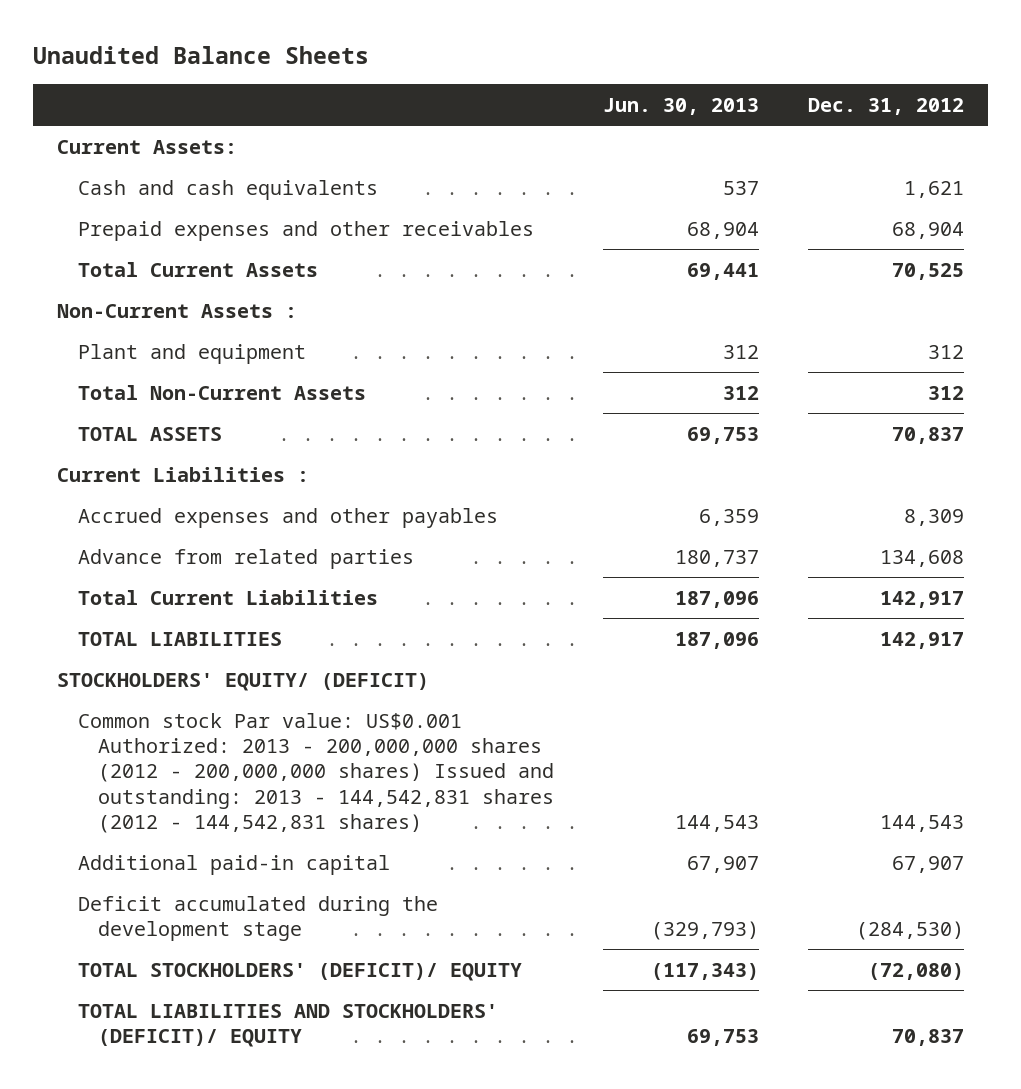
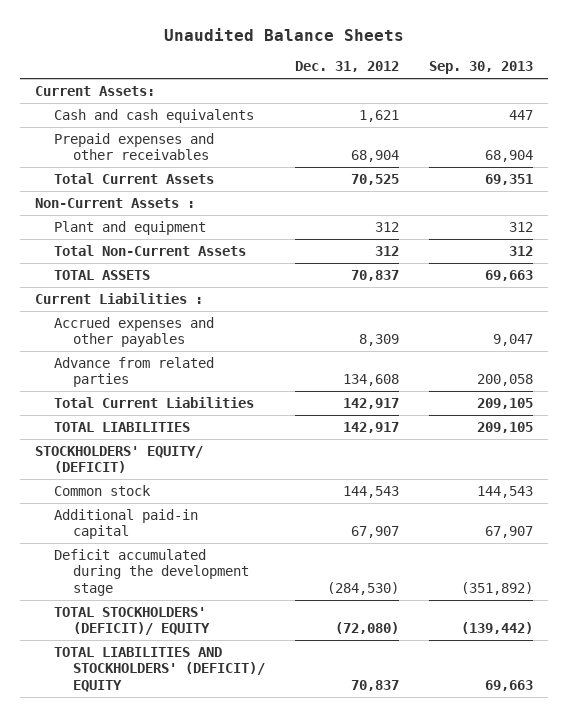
- | Jun. 30, 2013 | Dec. 31, 2012
+ | Dec. 31, 2012 | Sep. 30, 2013
- Common stock Par value: US$0.001 Authorized: 2013 - 200,000,000 shares (2012 - 200,000,000 shares) Issued and outstanding: 2013 - 144,542,831 shares (2012 - 144,542,831 shares) | 144,543 | 144,543
+ Common stock | 144,543 | 144,543

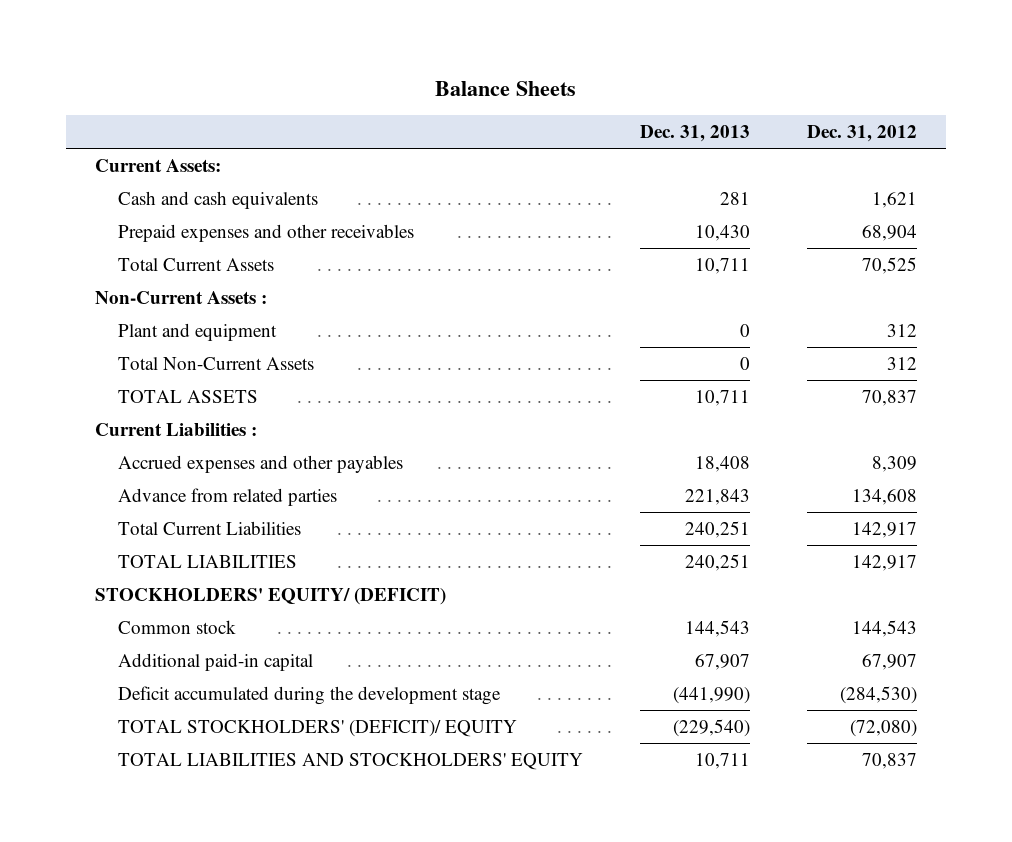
- Unaudited Balance Sheets
+ Balance Sheets
- | Dec. 31, 2012 | Sep. 30, 2013
+ | Dec. 31, 2013 | Dec. 31, 2012
- TOTAL LIABILITIES AND STOCKHOLDERS' (DEFICIT)/ EQUITY | 70,837 | 69,663
+ TOTAL LIABILITIES AND STOCKHOLDERS' EQUITY | 10,711 | 70,837

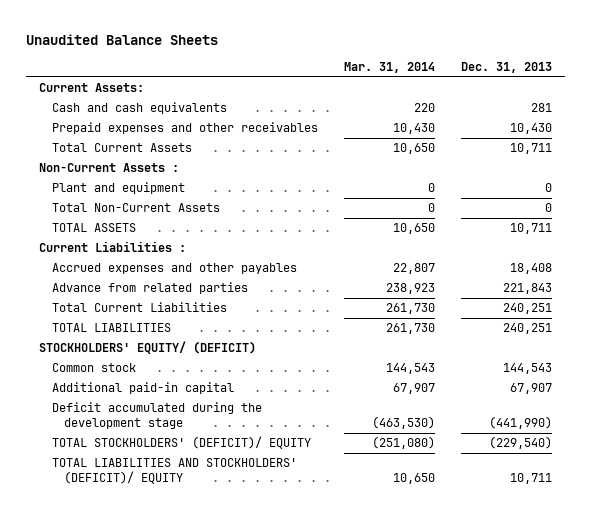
- Balance Sheets
+ Unaudited Balance Sheets
- | Dec. 31, 2013 | Dec. 31, 2012
+ | Mar. 31, 2014 | Dec. 31, 2013
- TOTAL LIABILITIES AND STOCKHOLDERS' EQUITY | 10,711 | 70,837
+ TOTAL LIABILITIES AND STOCKHOLDERS' (DEFICIT)/ EQUITY | 10,650 | 10,711

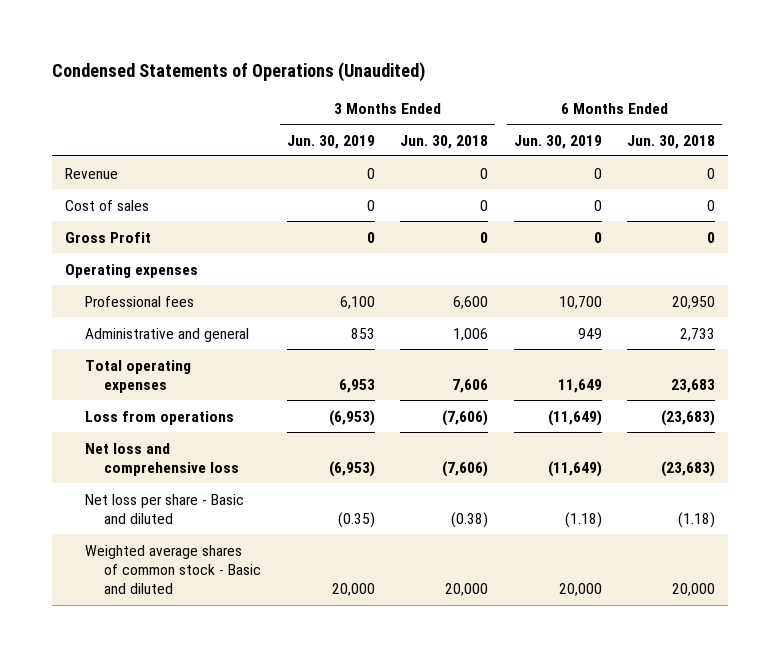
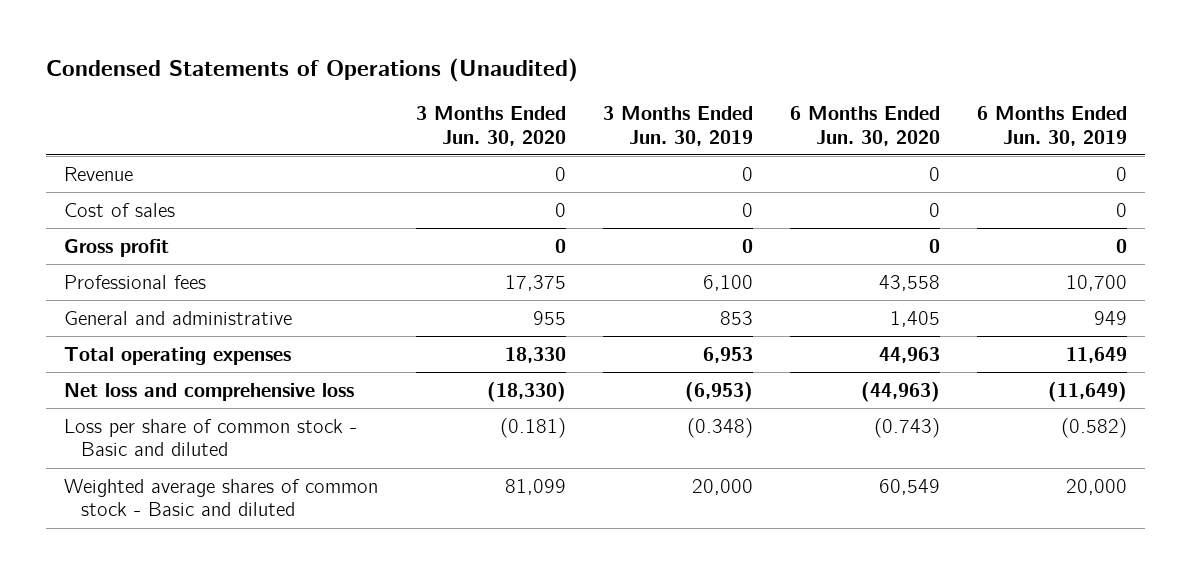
- | 3 Months Ended Jun. 30, 2019 | 3 Months Ended Jun. 30, 2018 | 6 Months Ended Jun. 30, 2019 | 6 Months Ended Jun. 30, 2018
+ | 3 Months Ended Jun. 30, 2020 | 3 Months Ended Jun. 30, 2019 | 6 Months Ended Jun. 30, 2020 | 6 Months Ended Jun. 30, 2019
- Gross Profit | 0 | 0 | 0 | 0
- Operating expenses
+ Gross profit | 0 | 0 | 0 | 0
- Administrative and general | 853 | 1,006 | 949 | 2,733
+ General and administrative | 955 | 853 | 1,405 | 949
- Loss from operations | (6,953) | (7,606) | (11,649) | (23,683)
- Net loss per share - Basic and diluted | (0.35) | (0.38) | (1.18) | (1.18)
+ Loss per share of common stock - Basic and diluted | (0.181) | (0.348) | (0.743) | (0.582)

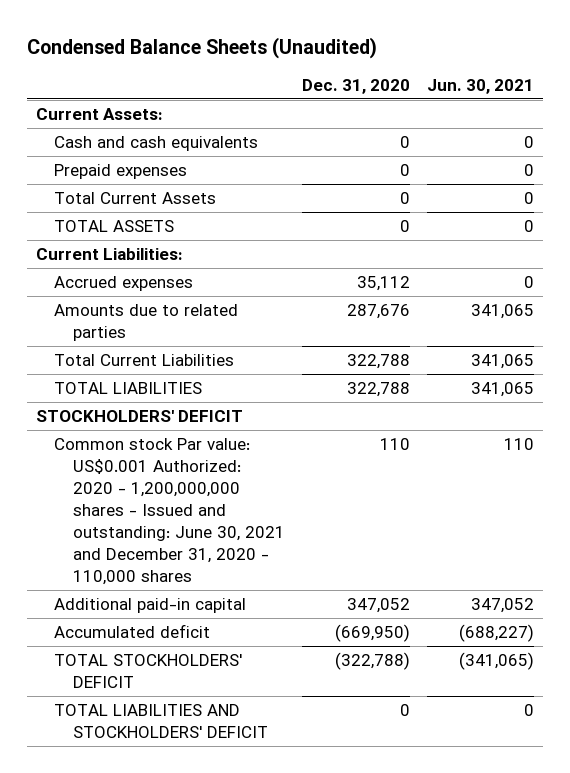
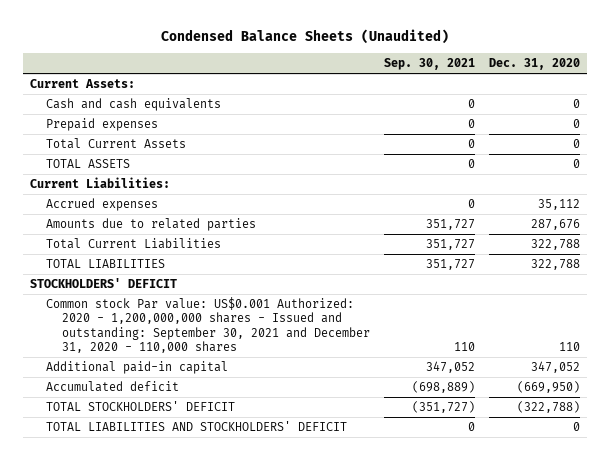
- | Dec. 31, 2020 | Jun. 30, 2021
+ | Sep. 30, 2021 | Dec. 31, 2020
- Common stock Par value: US$0.001 Authorized: 2020 - 1,200,000,000 shares - Issued and outstanding: June 30, 2021 and December 31, 2020 - 110,000 shares | 110 | 110
+ Common stock Par value: US$0.001 Authorized: 2020 - 1,200,000,000 shares - Issued and outstanding: September 30, 2021 and December 31, 2020 - 110,000 shares | 110 | 110

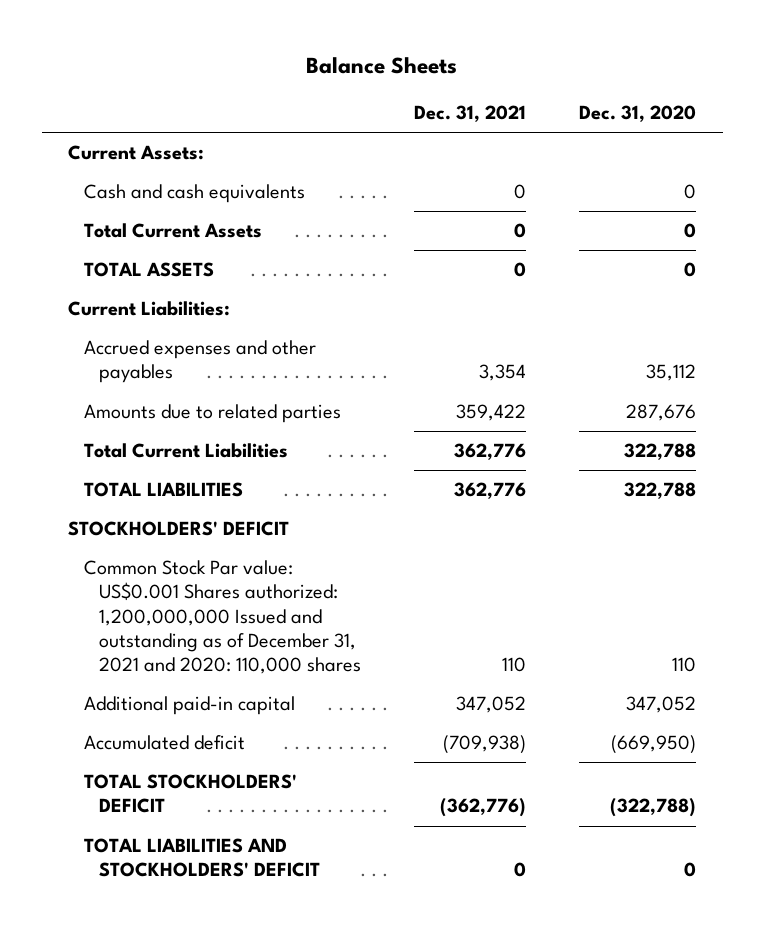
- Condensed Balance Sheets (Unaudited)
+ Balance Sheets
- | Sep. 30, 2021 | Dec. 31, 2020
+ | Dec. 31, 2021 | Dec. 31, 2020
- Prepaid expenses | 0 | 0
- Accrued expenses | 0 | 35,112
+ Accrued expenses and other payables | 3,354 | 35,112
- Common stock Par value: US$0.001 Authorized: 2020 - 1,200,000,000 shares - Issued and outstanding: September 30, 2021 and December 31, 2020 - 110,000 shares | 110 | 110
+ Common Stock Par value: US$0.001 Shares authorized: 1,200,000,000 Issued and outstanding as of December 31, 2021 and 2020: 110,000 shares | 110 | 110

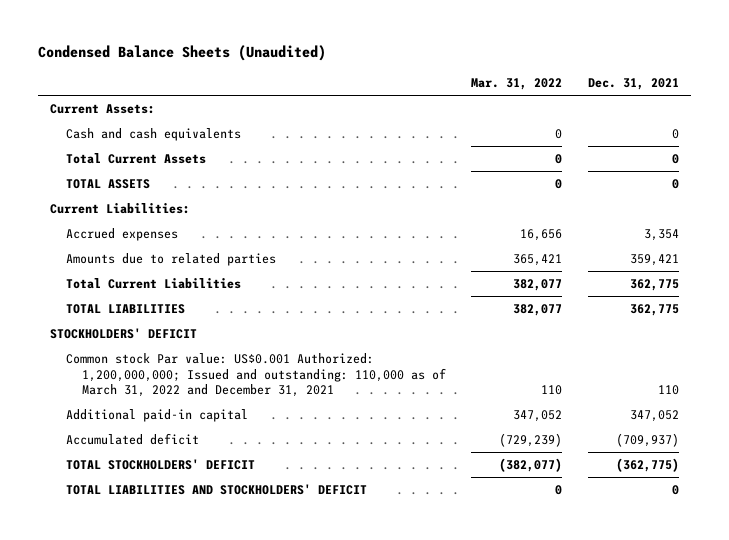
- Balance Sheets
+ Condensed Balance Sheets (Unaudited)
- | Dec. 31, 2021 | Dec. 31, 2020
+ | Mar. 31, 2022 | Dec. 31, 2021
- Accrued expenses and other payables | 3,354 | 35,112
- Amounts due to related parties | 359,422 | 287,676
- Total Current Liabilities | 362,776 | 322,788
- TOTAL LIABILITIES | 362,776 | 322,788
+ Accrued expenses | 16,656 | 3,354
+ Amounts due to related parties | 365,421 | 359,421
+ Total Current Liabilities | 382,077 | 362,775
+ TOTAL LIABILITIES | 382,077 | 362,775
- Common Stock Par value: US$0.001 Shares authorized: 1,200,000,000 Issued and outstanding as of December 31, 2021 and 2020: 110,000 shares | 110 | 110
+ Common stock Par value: US$0.001 Authorized: 1,200,000,000; Issued and outstanding: 110,000 as of March 31, 2022 and December 31, 2021 | 110 | 110
- Accumulated deficit | (709,938) | (669,950)
- TOTAL STOCKHOLDERS' DEFICIT | (362,776) | (322,788)
+ Accumulated deficit | (729,239) | (709,937)
+ TOTAL STOCKHOLDERS' DEFICIT | (382,077) | (362,775)

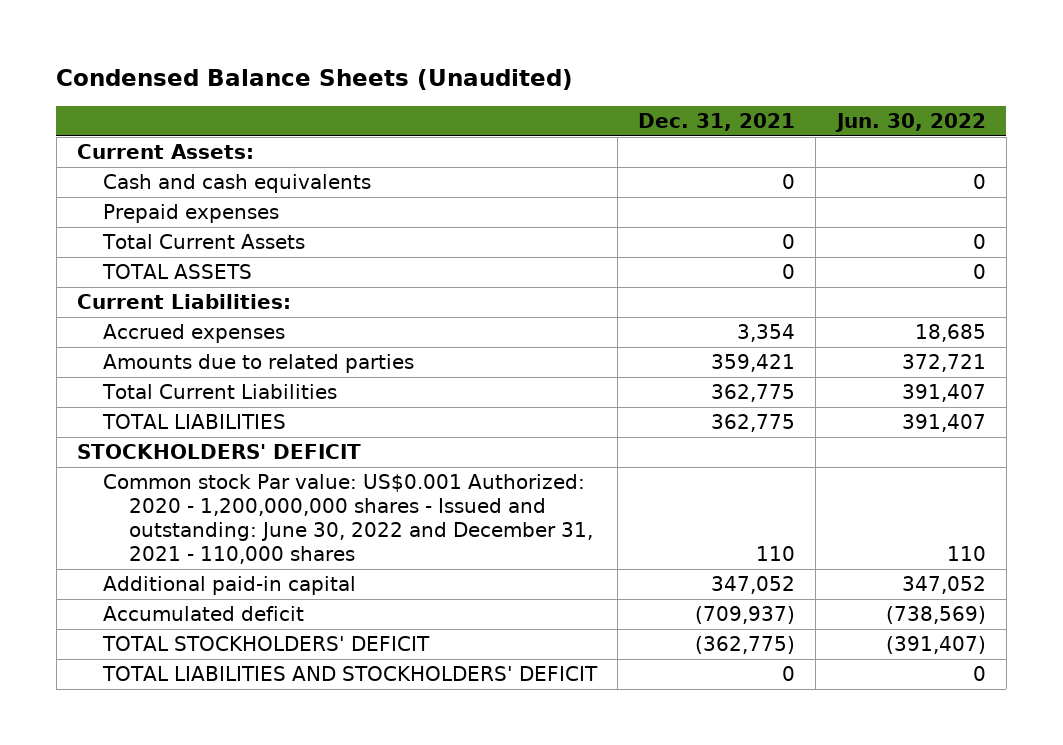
- | Mar. 31, 2022 | Dec. 31, 2021
+ | Dec. 31, 2021 | Jun. 30, 2022
+ Prepaid expenses
- Common stock Par value: US$0.001 Authorized: 1,200,000,000; Issued and outstanding: 110,000 as of March 31, 2022 and December 31, 2021 | 110 | 110
+ Common stock Par value: US$0.001 Authorized: 2020 - 1,200,000,000 shares - Issued and outstanding: June 30, 2022 and December 31, 2021 - 110,000 shares | 110 | 110

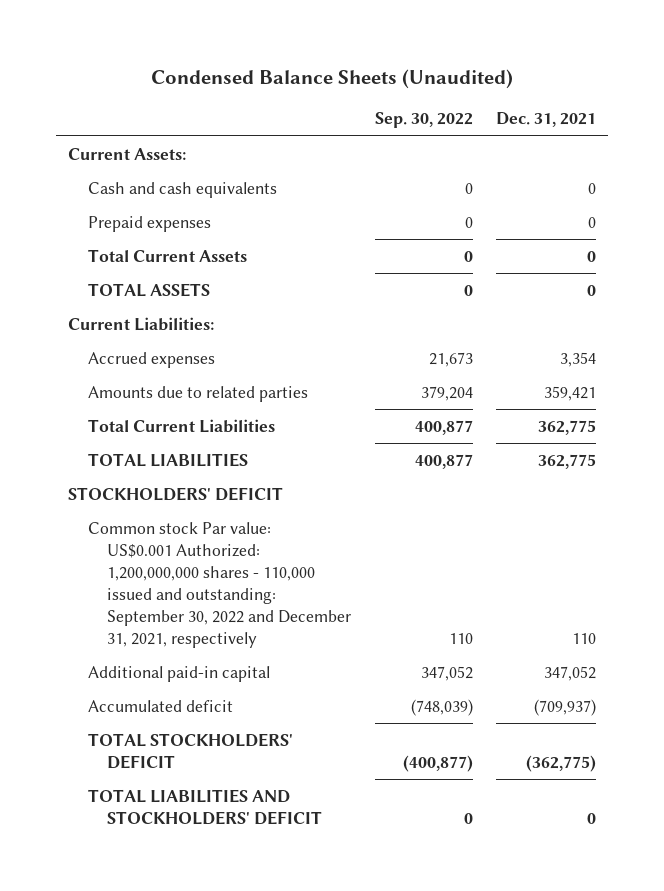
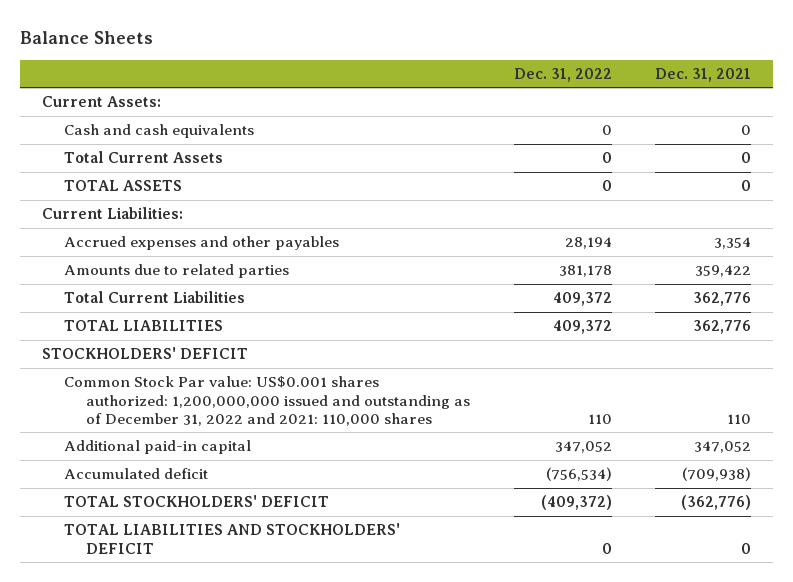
- Condensed Balance Sheets (Unaudited)
+ Balance Sheets
- | Sep. 30, 2022 | Dec. 31, 2021
+ | Dec. 31, 2022 | Dec. 31, 2021
- Prepaid expenses | 0 | 0
- Accrued expenses | 21,673 | 3,354
- Amounts due to related parties | 379,204 | 359,421
- Total Current Liabilities | 400,877 | 362,775
- TOTAL LIABILITIES | 400,877 | 362,775
+ Accrued expenses and other payables | 28,194 | 3,354
+ Amounts due to related parties | 381,178 | 359,422
+ Total Current Liabilities | 409,372 | 362,776
+ TOTAL LIABILITIES | 409,372 | 362,776
- Common stock Par value: US$0.001 Authorized: 1,200,000,000 shares - 110,000 issued and outstanding: September 30, 2022 and December 31, 2021, respectively | 110 | 110
+ Common Stock Par value: US$0.001 shares authorized: 1,200,000,000 issued and outstanding as of December 31, 2022 and 2021: 110,000 shares | 110 | 110
- Accumulated deficit | (748,039) | (709,937)
- TOTAL STOCKHOLDERS' DEFICIT | (400,877) | (362,775)
+ Accumulated deficit | (756,534) | (709,938)
+ TOTAL STOCKHOLDERS' DEFICIT | (409,372) | (362,776)

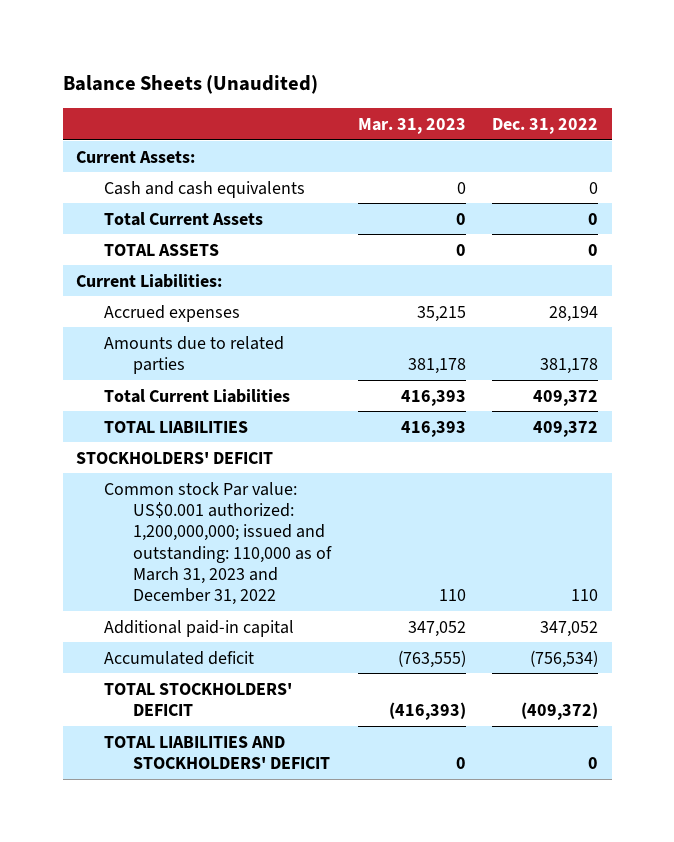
- Balance Sheets
+ Balance Sheets (Unaudited)
- | Dec. 31, 2022 | Dec. 31, 2021
+ | Mar. 31, 2023 | Dec. 31, 2022
- Accrued expenses and other payables | 28,194 | 3,354
+ Accrued expenses | 35,215 | 28,194
- Common Stock Par value: US$0.001 shares authorized: 1,200,000,000 issued and outstanding as of December 31, 2022 and 2021: 110,000 shares | 110 | 110
+ Common stock Par value: US$0.001 authorized: 1,200,000,000; issued and outstanding: 110,000 as of March 31, 2023 and December 31, 2022 | 110 | 110

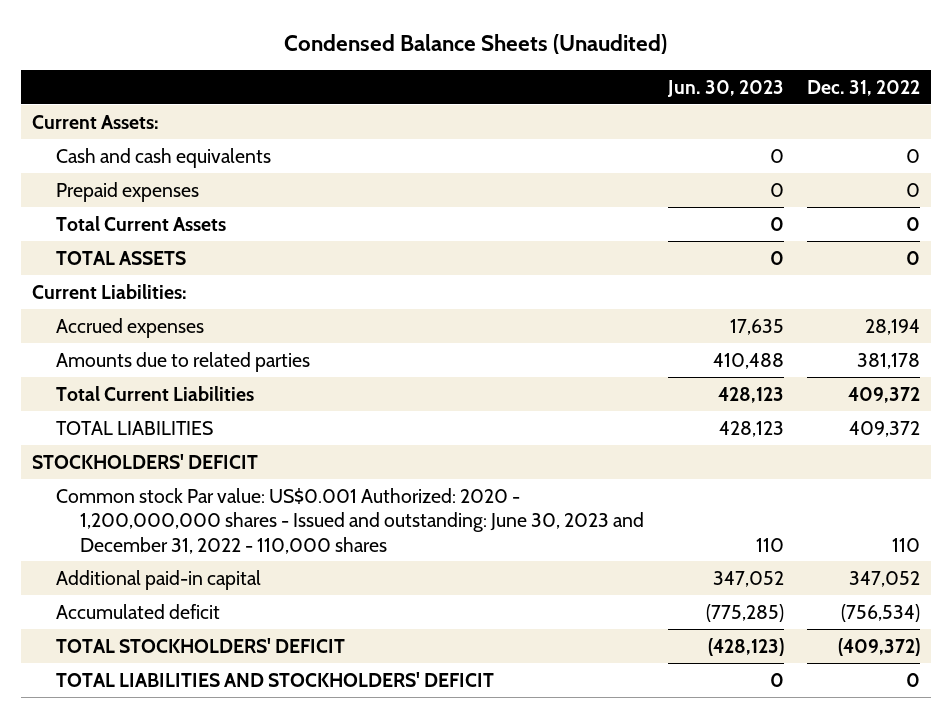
- Balance Sheets (Unaudited)
+ Condensed Balance Sheets (Unaudited)
- | Mar. 31, 2023 | Dec. 31, 2022
+ | Jun. 30, 2023 | Dec. 31, 2022
+ Prepaid expenses | 0 | 0
- Common stock Par value: US$0.001 authorized: 1,200,000,000; issued and outstanding: 110,000 as of March 31, 2023 and December 31, 2022 | 110 | 110
+ Common stock Par value: US$0.001 Authorized: 2020 - 1,200,000,000 shares - Issued and outstanding: June 30, 2023 and December 31, 2022 - 110,000 shares | 110 | 110

